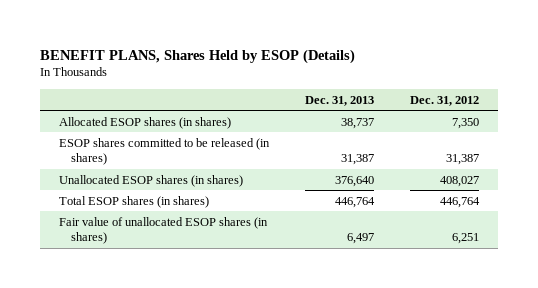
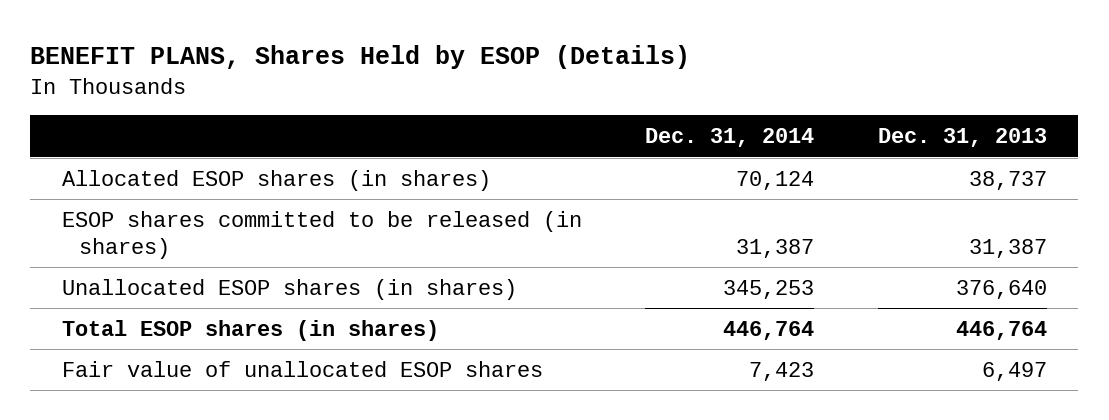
- | Dec. 31, 2013 | Dec. 31, 2012
+ | Dec. 31, 2014 | Dec. 31, 2013
- Fair value of unallocated ESOP shares (in shares) | 6,497 | 6,251
+ Fair value of unallocated ESOP shares | 7,423 | 6,497

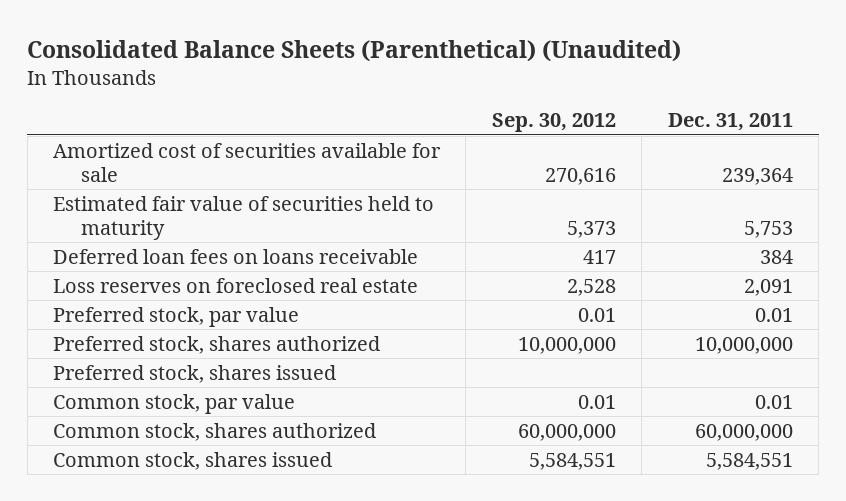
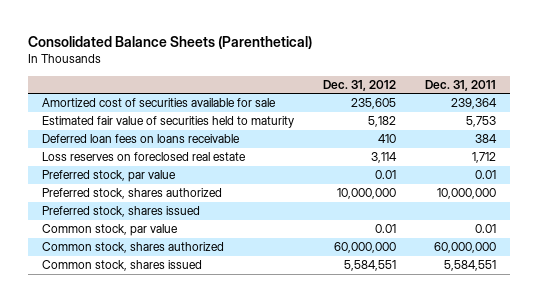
- Consolidated Balance Sheets (Parenthetical) (Unaudited)
+ Consolidated Balance Sheets (Parenthetical)
- | Sep. 30, 2012 | Dec. 31, 2011
+ | Dec. 31, 2012 | Dec. 31, 2011
- Loss reserves on foreclosed real estate | 2,528 | 2,091
+ Loss reserves on foreclosed real estate | 3,114 | 1,712

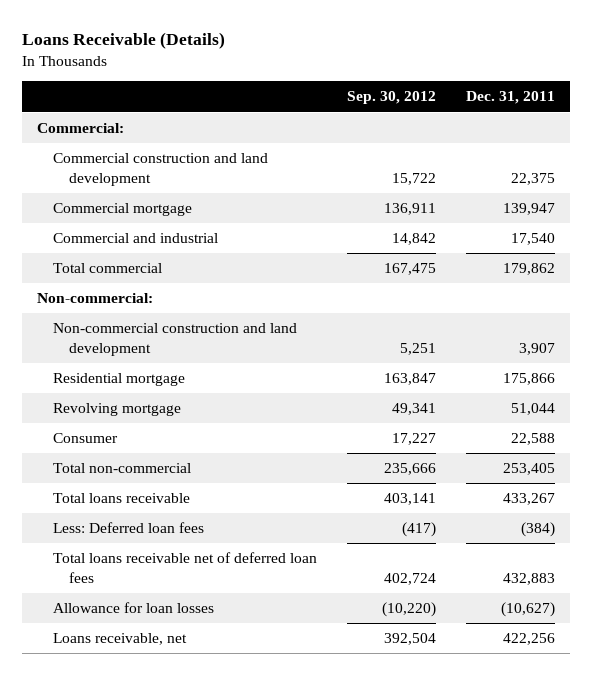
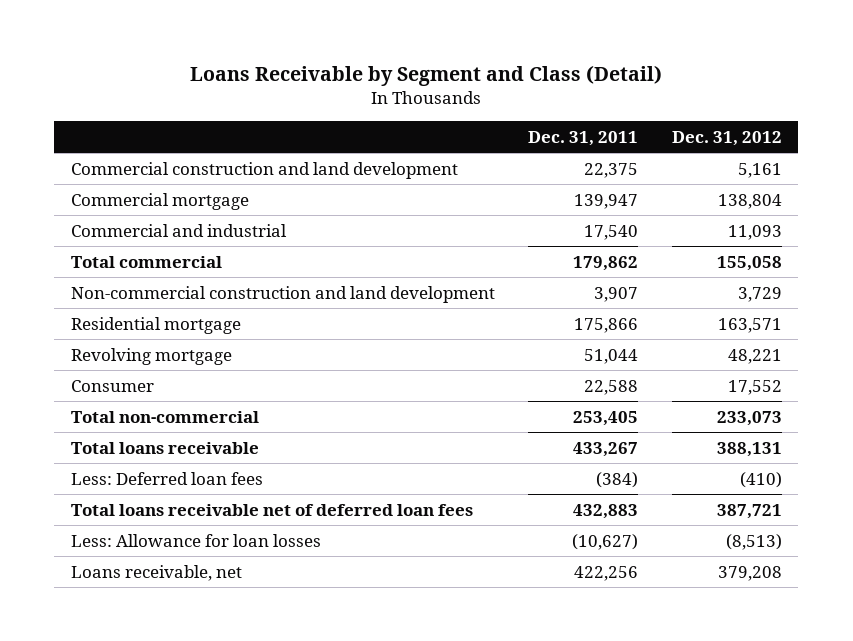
- Loans Receivable (Details)
+ Loans Receivable by Segment and Class (Detail)
- | Sep. 30, 2012 | Dec. 31, 2011
+ | Dec. 31, 2011 | Dec. 31, 2012
- Commercial:
- Non-commercial:
- Allowance for loan losses | (10,220) | (10,627)
+ Less: Allowance for loan losses | (10,627) | (8,513)

